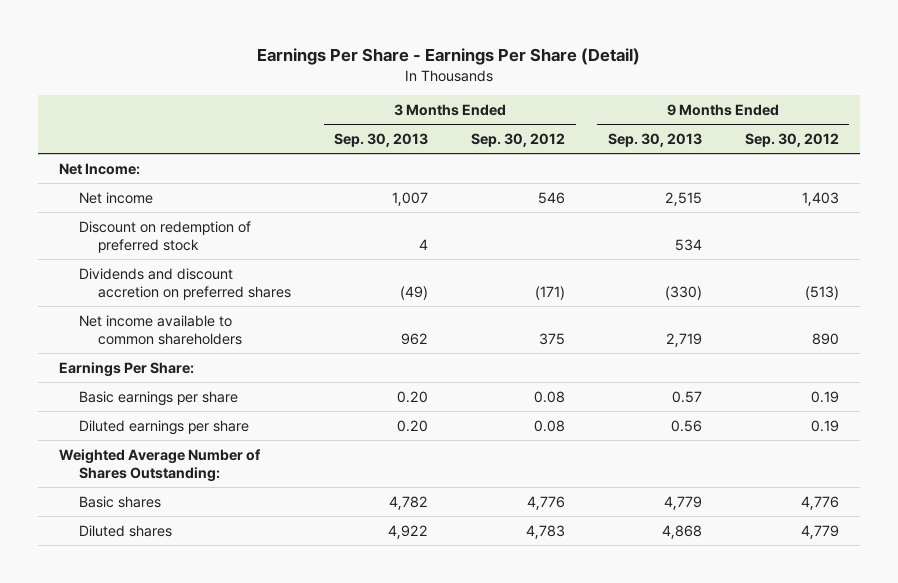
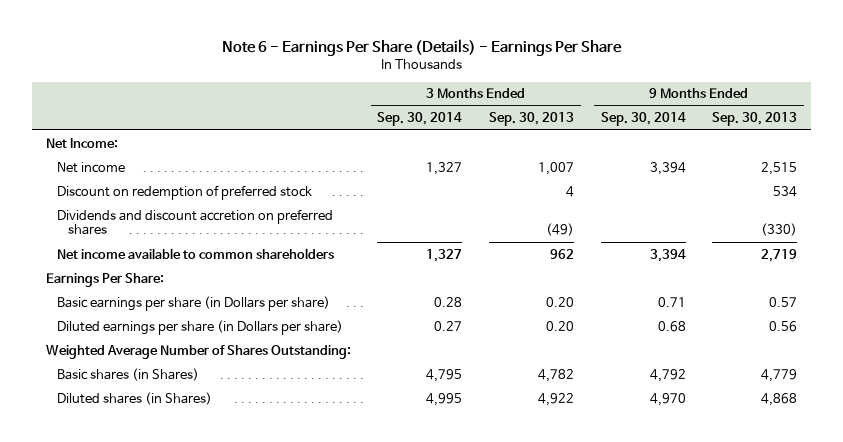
- Earnings Per Share - Earnings Per Share (Detail)
+ Note 6 - Earnings Per Share (Details) - Earnings Per Share
- | 3 Months Ended Sep. 30, 2013 | 3 Months Ended Sep. 30, 2012 | 9 Months Ended Sep. 30, 2013 | 9 Months Ended Sep. 30, 2012
+ | 3 Months Ended Sep. 30, 2014 | 3 Months Ended Sep. 30, 2013 | 9 Months Ended Sep. 30, 2014 | 9 Months Ended Sep. 30, 2013
- Basic earnings per share | 0.20 | 0.08 | 0.57 | 0.19
- Diluted earnings per share | 0.20 | 0.08 | 0.56 | 0.19
+ Basic earnings per share (in Dollars per share) | 0.28 | 0.20 | 0.71 | 0.57
+ Diluted earnings per share (in Dollars per share) | 0.27 | 0.20 | 0.68 | 0.56
- Basic shares | 4,782 | 4,776 | 4,779 | 4,776
- Diluted shares | 4,922 | 4,783 | 4,868 | 4,779
+ Basic shares (in Shares) | 4,795 | 4,782 | 4,792 | 4,779
+ Diluted shares (in Shares) | 4,995 | 4,922 | 4,970 | 4,868

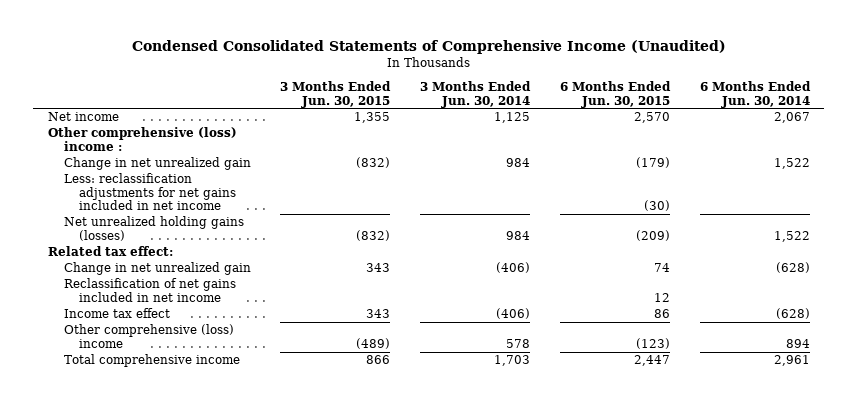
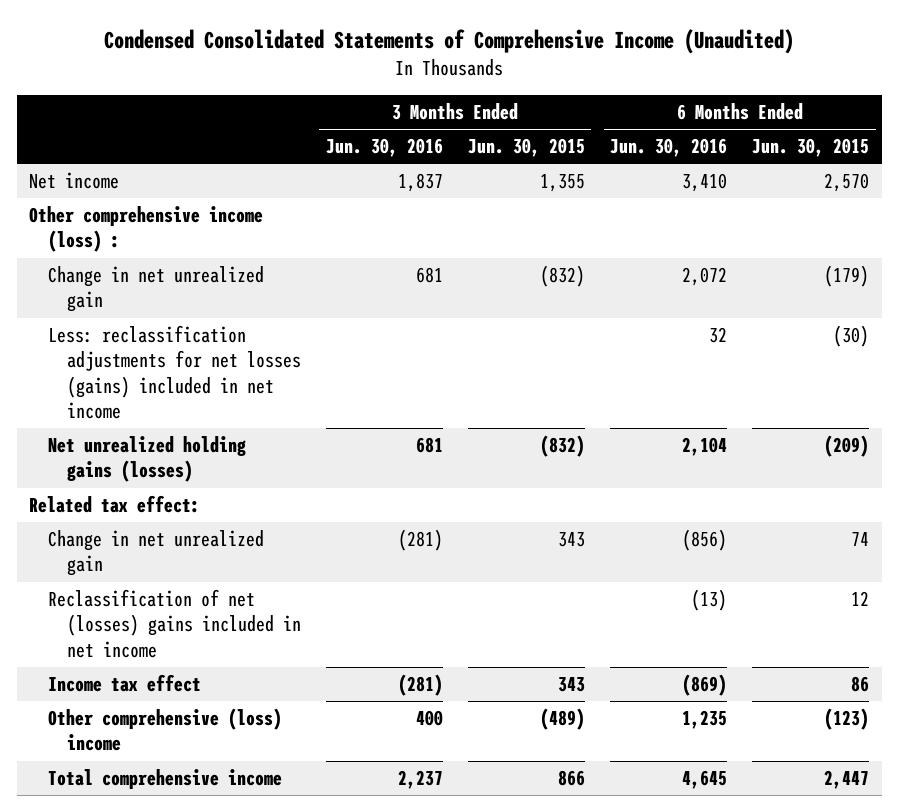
- | 3 Months Ended Jun. 30, 2015 | 3 Months Ended Jun. 30, 2014 | 6 Months Ended Jun. 30, 2015 | 6 Months Ended Jun. 30, 2014
+ | 3 Months Ended Jun. 30, 2016 | 3 Months Ended Jun. 30, 2015 | 6 Months Ended Jun. 30, 2016 | 6 Months Ended Jun. 30, 2015
- Other comprehensive (loss) income :
+ Other comprehensive income (loss) :
- Less: reclassification adjustments for net gains included in net income | | | (30) |
+ Less: reclassification adjustments for net losses (gains) included in net income | | | 32 | (30)
- Reclassification of net gains included in net income | | | 12 |
+ Reclassification of net (losses) gains included in net income | | | (13) | 12

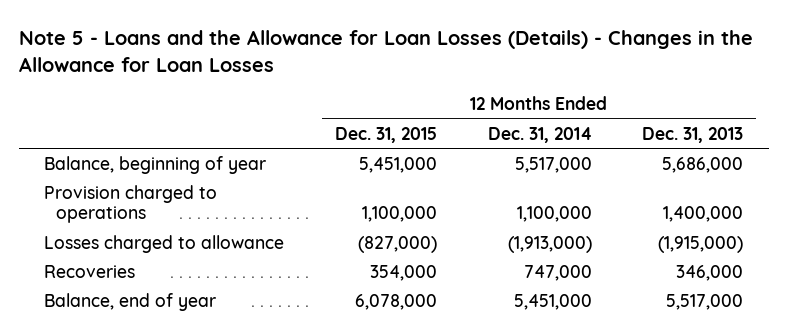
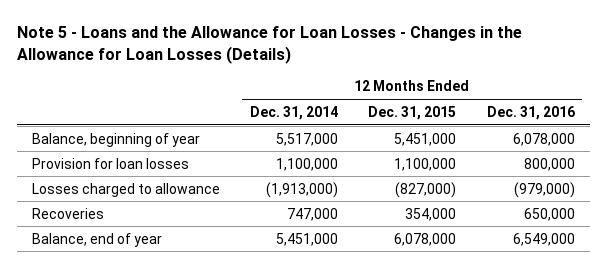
- Note 5 - Loans and the Allowance for Loan Losses (Details) - Changes in the Allowance for Loan Losses
+ Note 5 - Loans and the Allowance for Loan Losses - Changes in the Allowance for Loan Losses (Details)
- | 12 Months Ended Dec. 31, 2015 | 12 Months Ended Dec. 31, 2014 | 12 Months Ended Dec. 31, 2013
+ | 12 Months Ended Dec. 31, 2014 | 12 Months Ended Dec. 31, 2015 | 12 Months Ended Dec. 31, 2016
- Provision charged to operations | 1,100,000 | 1,100,000 | 1,400,000
+ Provision for loan losses | 1,100,000 | 1,100,000 | 800,000

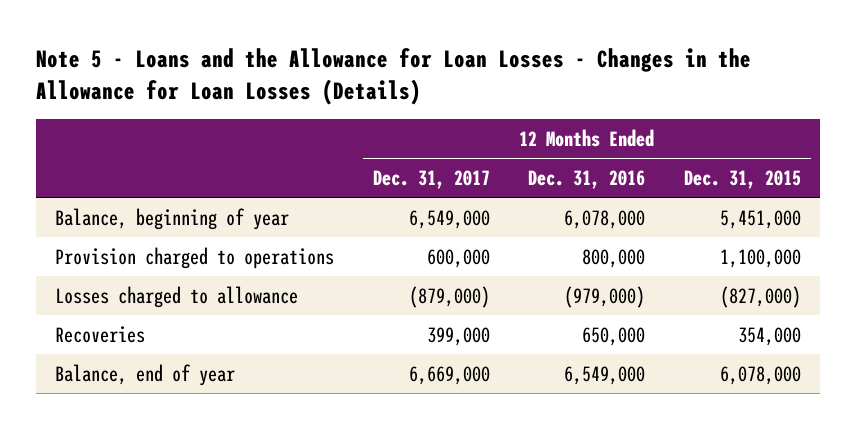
- | 12 Months Ended Dec. 31, 2014 | 12 Months Ended Dec. 31, 2015 | 12 Months Ended Dec. 31, 2016
+ | 12 Months Ended Dec. 31, 2017 | 12 Months Ended Dec. 31, 2016 | 12 Months Ended Dec. 31, 2015
- Provision for loan losses | 1,100,000 | 1,100,000 | 800,000
+ Provision charged to operations | 600,000 | 800,000 | 1,100,000

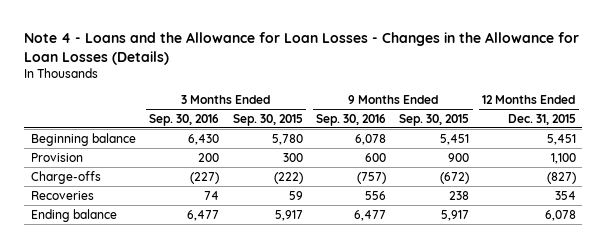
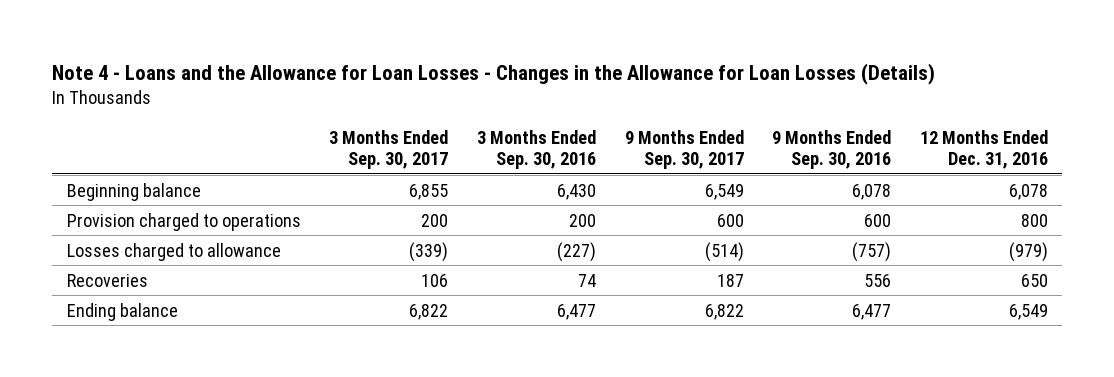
- | 3 Months Ended Sep. 30, 2016 | 3 Months Ended Sep. 30, 2015 | 9 Months Ended Sep. 30, 2016 | 9 Months Ended Sep. 30, 2015 | 12 Months Ended Dec. 31, 2015
+ | 3 Months Ended Sep. 30, 2017 | 3 Months Ended Sep. 30, 2016 | 9 Months Ended Sep. 30, 2017 | 9 Months Ended Sep. 30, 2016 | 12 Months Ended Dec. 31, 2016
- Provision | 200 | 300 | 600 | 900 | 1,100
- Charge-offs | (227) | (222) | (757) | (672) | (827)
+ Provision charged to operations | 200 | 200 | 600 | 600 | 800
+ Losses charged to allowance | (339) | (227) | (514) | (757) | (979)

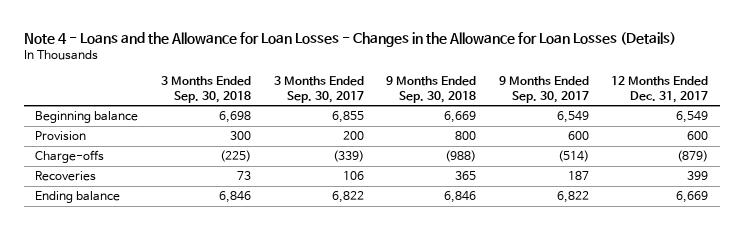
- | 3 Months Ended Sep. 30, 2017 | 3 Months Ended Sep. 30, 2016 | 9 Months Ended Sep. 30, 2017 | 9 Months Ended Sep. 30, 2016 | 12 Months Ended Dec. 31, 2016
+ | 3 Months Ended Sep. 30, 2018 | 3 Months Ended Sep. 30, 2017 | 9 Months Ended Sep. 30, 2018 | 9 Months Ended Sep. 30, 2017 | 12 Months Ended Dec. 31, 2017
- Provision charged to operations | 200 | 200 | 600 | 600 | 800
- Losses charged to allowance | (339) | (227) | (514) | (757) | (979)
+ Provision | 300 | 200 | 800 | 600 | 600
+ Charge-offs | (225) | (339) | (988) | (514) | (879)

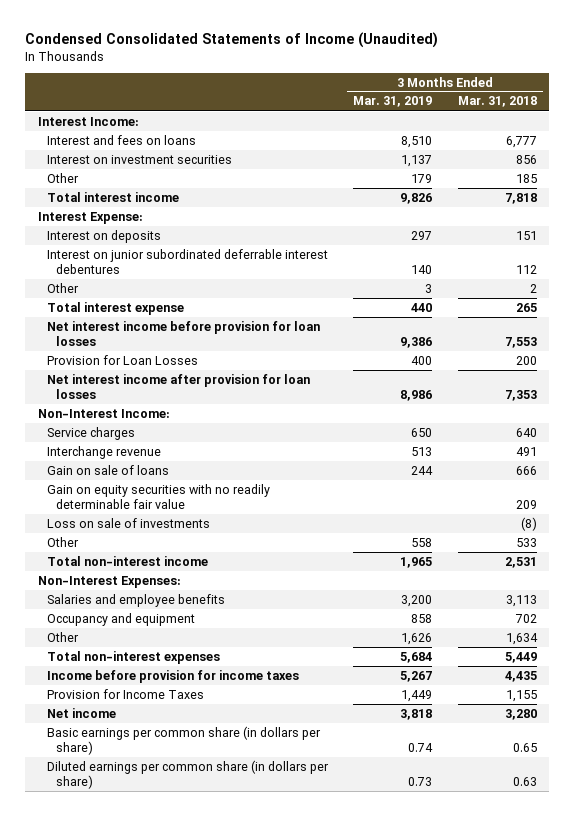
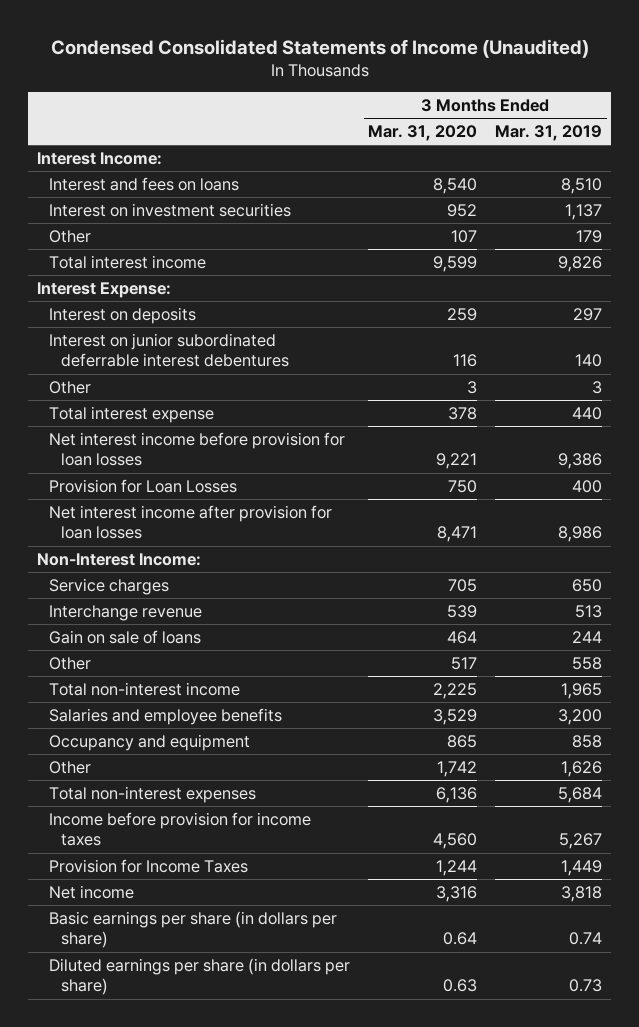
- | 3 Months Ended Mar. 31, 2019 | 3 Months Ended Mar. 31, 2018
+ | 3 Months Ended Mar. 31, 2020 | 3 Months Ended Mar. 31, 2019
- Gain on equity securities with no readily determinable fair value | | 209
- Loss on sale of investments | | (8)
- Non-Interest Expenses:
- Basic earnings per common share (in dollars per share) | 0.74 | 0.65
- Diluted earnings per common share (in dollars per share) | 0.73 | 0.63
+ Basic earnings per share (in dollars per share) | 0.64 | 0.74
+ Diluted earnings per share (in dollars per share) | 0.63 | 0.73

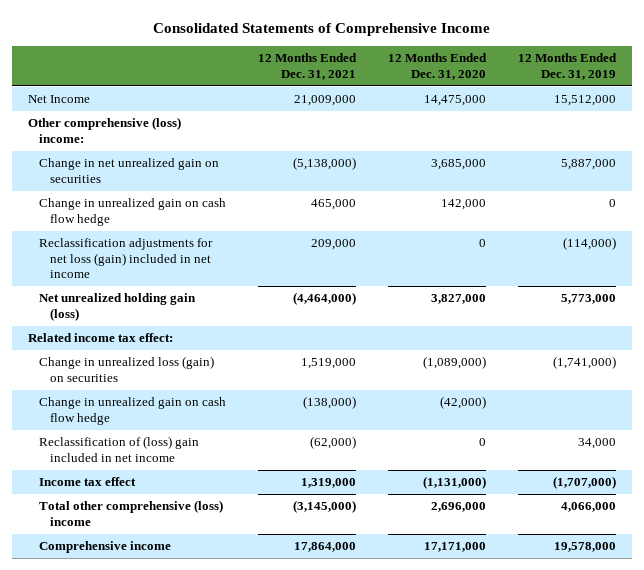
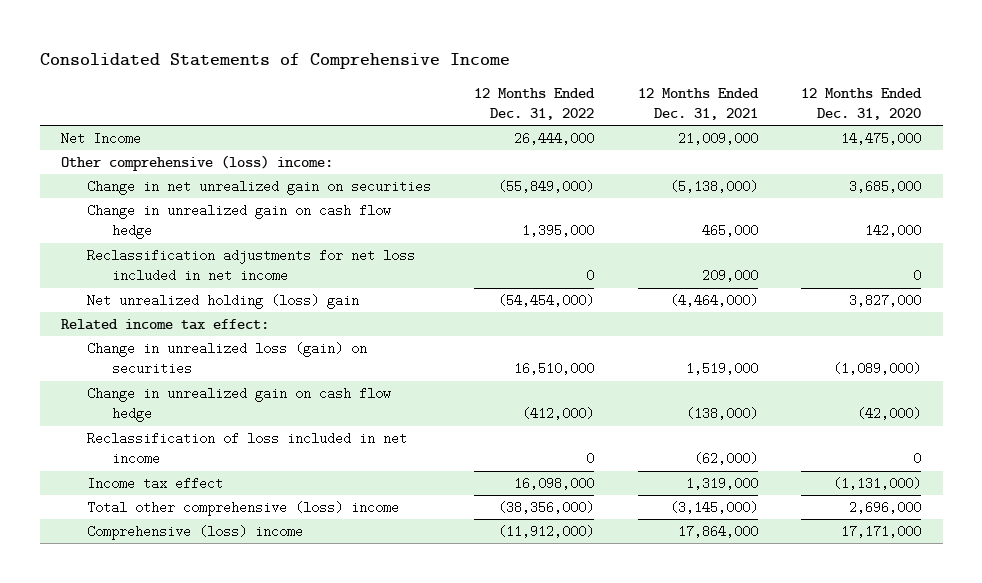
- | 12 Months Ended Dec. 31, 2021 | 12 Months Ended Dec. 31, 2020 | 12 Months Ended Dec. 31, 2019
+ | 12 Months Ended Dec. 31, 2022 | 12 Months Ended Dec. 31, 2021 | 12 Months Ended Dec. 31, 2020
- Reclassification adjustments for net loss (gain) included in net income | 209,000 | 0 | (114,000)
- Net unrealized holding gain (loss) | (4,464,000) | 3,827,000 | 5,773,000
+ Reclassification adjustments for net loss included in net income | 0 | 209,000 | 0
+ Net unrealized holding (loss) gain | (54,454,000) | (4,464,000) | 3,827,000
- Reclassification of (loss) gain included in net income | (62,000) | 0 | 34,000
+ Reclassification of loss included in net income | 0 | (62,000) | 0
- Comprehensive income | 17,864,000 | 17,171,000 | 19,578,000
+ Comprehensive (loss) income | (11,912,000) | 17,864,000 | 17,171,000

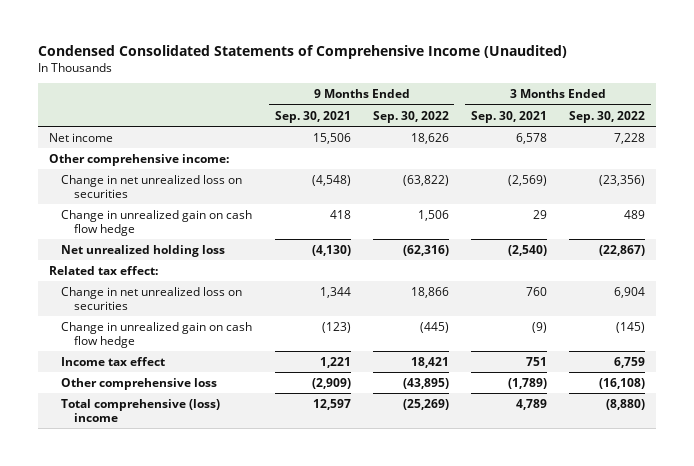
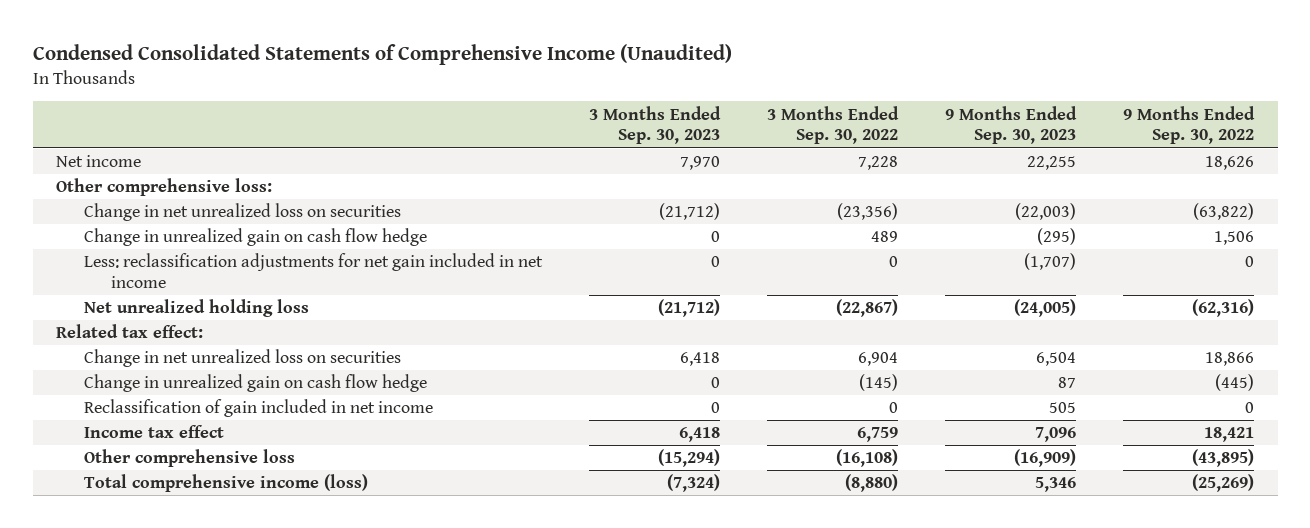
- | 9 Months Ended Sep. 30, 2021 | 9 Months Ended Sep. 30, 2022 | 3 Months Ended Sep. 30, 2021 | 3 Months Ended Sep. 30, 2022
+ | 3 Months Ended Sep. 30, 2023 | 3 Months Ended Sep. 30, 2022 | 9 Months Ended Sep. 30, 2023 | 9 Months Ended Sep. 30, 2022
- Other comprehensive income:
+ Other comprehensive loss:
+ Less: reclassification adjustments for net gain included in net income | 0 | 0 | (1,707) | 0
+ Reclassification of gain included in net income | 0 | 0 | 505 | 0
- Total comprehensive (loss) income | 12,597 | (25,269) | 4,789 | (8,880)
+ Total comprehensive income (loss) | (7,324) | (8,880) | 5,346 | (25,269)

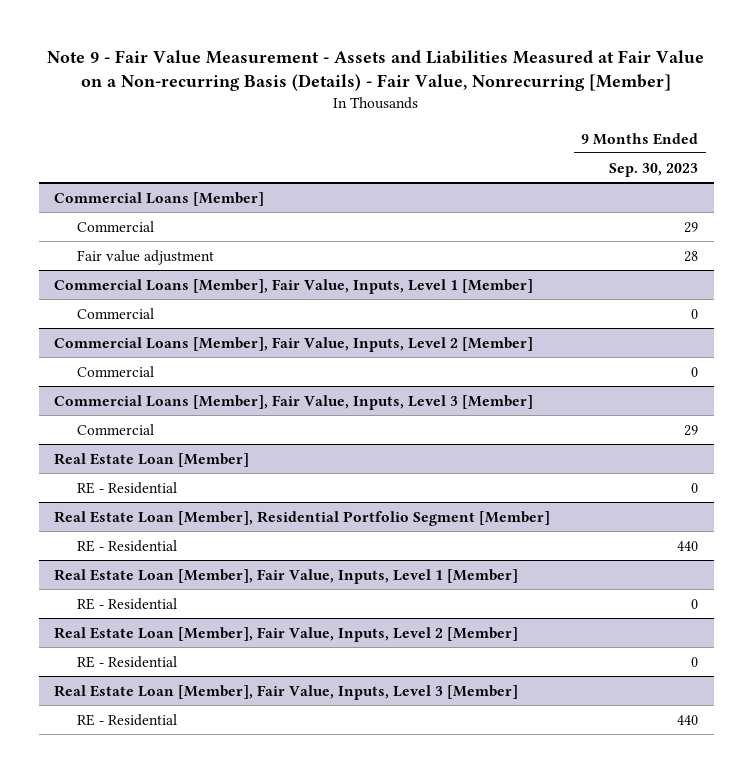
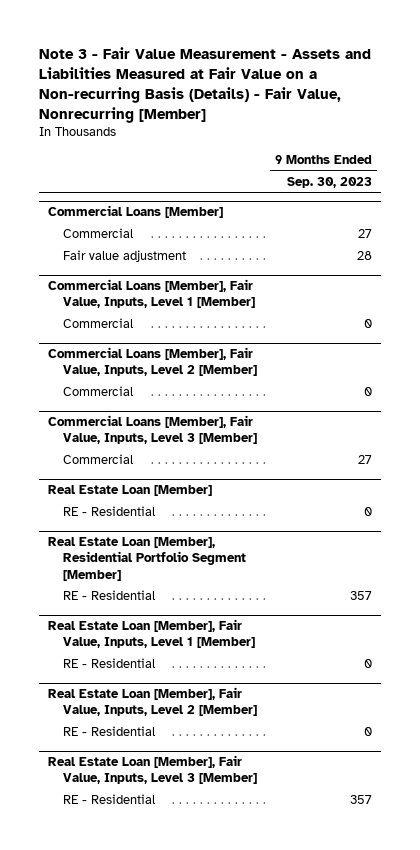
- Note 9 - Fair Value Measurement - Assets and Liabilities Measured at Fair Value on a Non-recurring Basis (Details) - Fair Value, Nonrecurring [Member]
+ Note 3 - Fair Value Measurement - Assets and Liabilities Measured at Fair Value on a Non-recurring Basis (Details) - Fair Value, Nonrecurring [Member]
@ Commercial Loans [Member]
- Commercial | 29
+ Commercial | 27
@ Commercial Loans [Member], Fair Value, Inputs, Level 3 [Member]
- Commercial | 29
+ Commercial | 27
@ Real Estate Loan [Member], Residential Portfolio Segment [Member]
- RE - Residential | 440
+ RE - Residential | 357
@ Real Estate Loan [Member], Fair Value, Inputs, Level 3 [Member]
- RE - Residential | 440
+ RE - Residential | 357

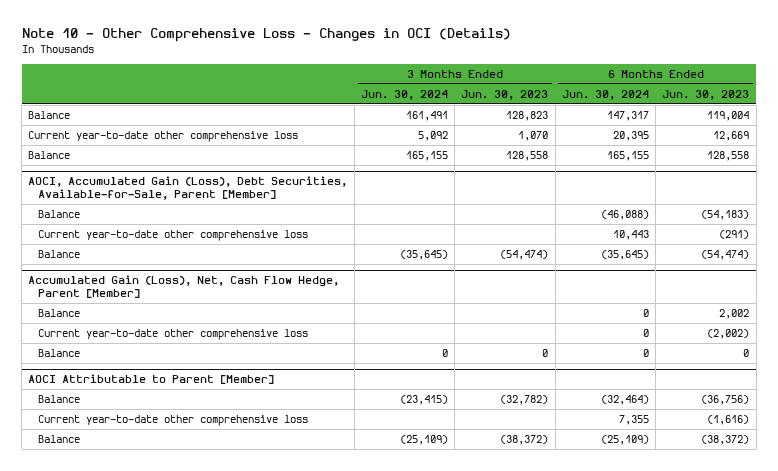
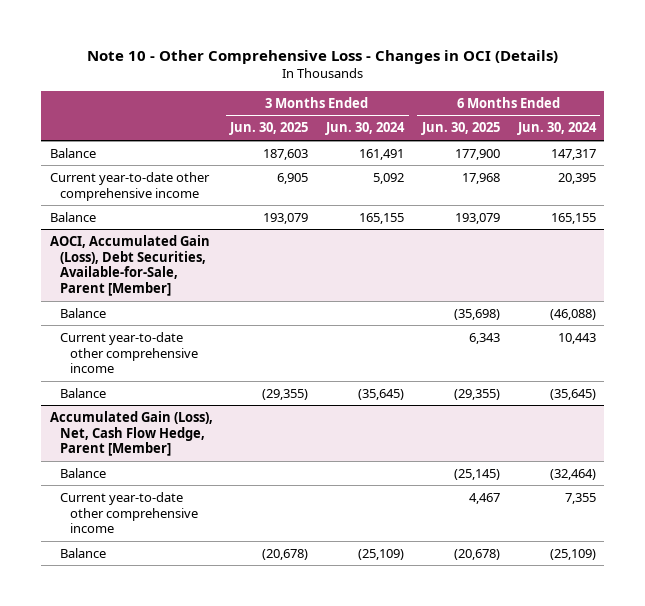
- | 3 Months Ended Jun. 30, 2024 | 3 Months Ended Jun. 30, 2023 | 6 Months Ended Jun. 30, 2024 | 6 Months Ended Jun. 30, 2023
+ | 3 Months Ended Jun. 30, 2025 | 3 Months Ended Jun. 30, 2024 | 6 Months Ended Jun. 30, 2025 | 6 Months Ended Jun. 30, 2024
- Current year-to-date other comprehensive loss | 5,092 | 1,070 | 20,395 | 12,669
+ Current year-to-date other comprehensive income | 6,905 | 5,092 | 17,968 | 20,395
@ AOCI, Accumulated Gain (Loss), Debt Securities, Available-for-Sale, Parent [Member]
- Current year-to-date other comprehensive loss | | | 10,443 | (291)
+ Current year-to-date other comprehensive income | | | 6,343 | 10,443
@ Accumulated Gain (Loss), Net, Cash Flow Hedge, Parent [Member]
- Balance | | | 0 | 2,002
- Current year-to-date other comprehensive loss | | | 0 | (2,002)
- Balance | 0 | 0 | 0 | 0
- AOCI Attributable to Parent [Member]
- Balance | (23,415) | (32,782) | (32,464) | (36,756)
- Current year-to-date other comprehensive loss | | | 7,355 | (1,616)
@ Accumulated Gain (Loss), Net, Cash Flow Hedge, Parent [Member]
+ Balance | | | (25,145) | (32,464)
+ Current year-to-date other comprehensive income | | | 4,467 | 7,355

